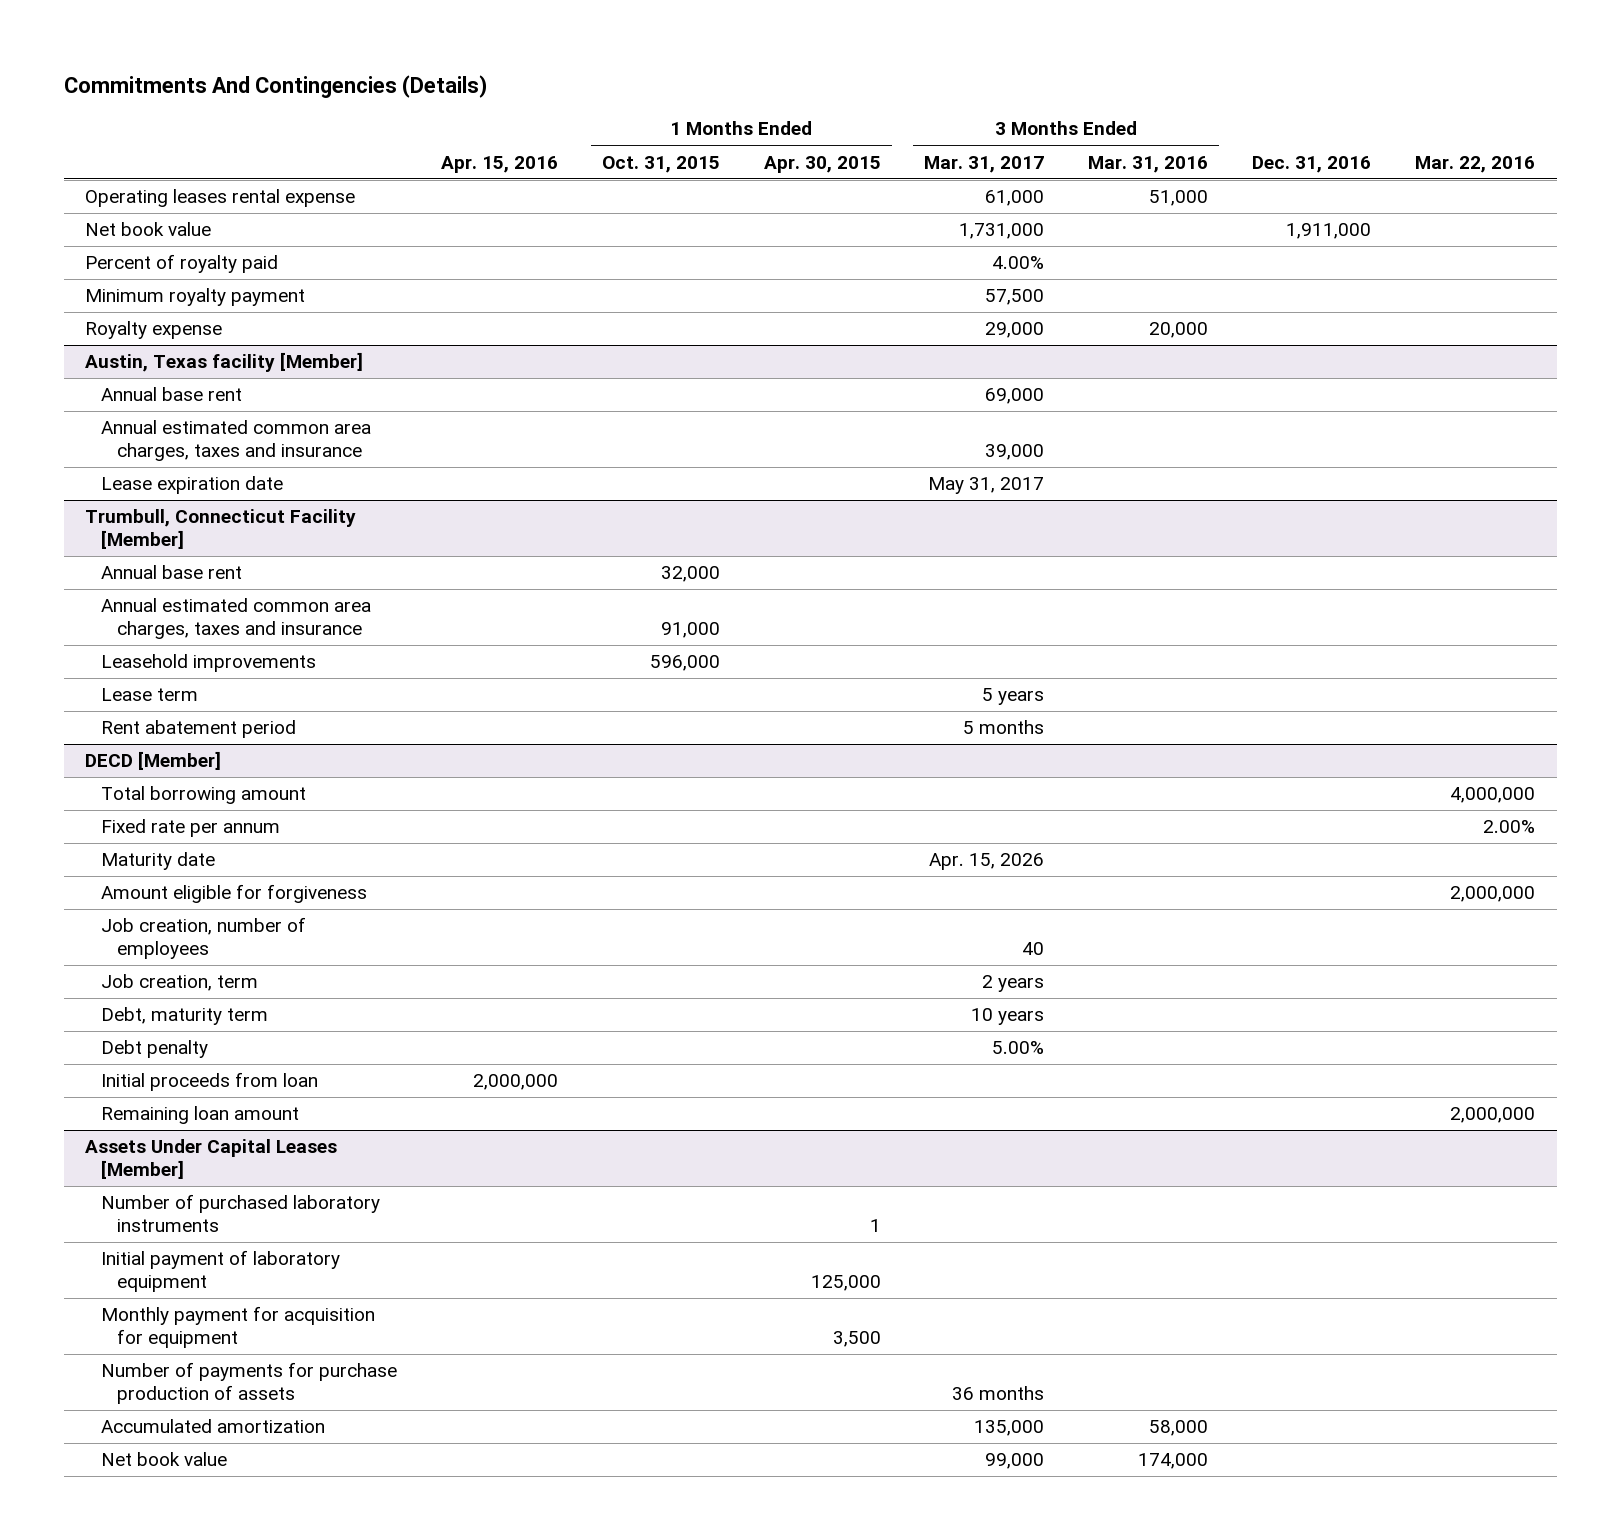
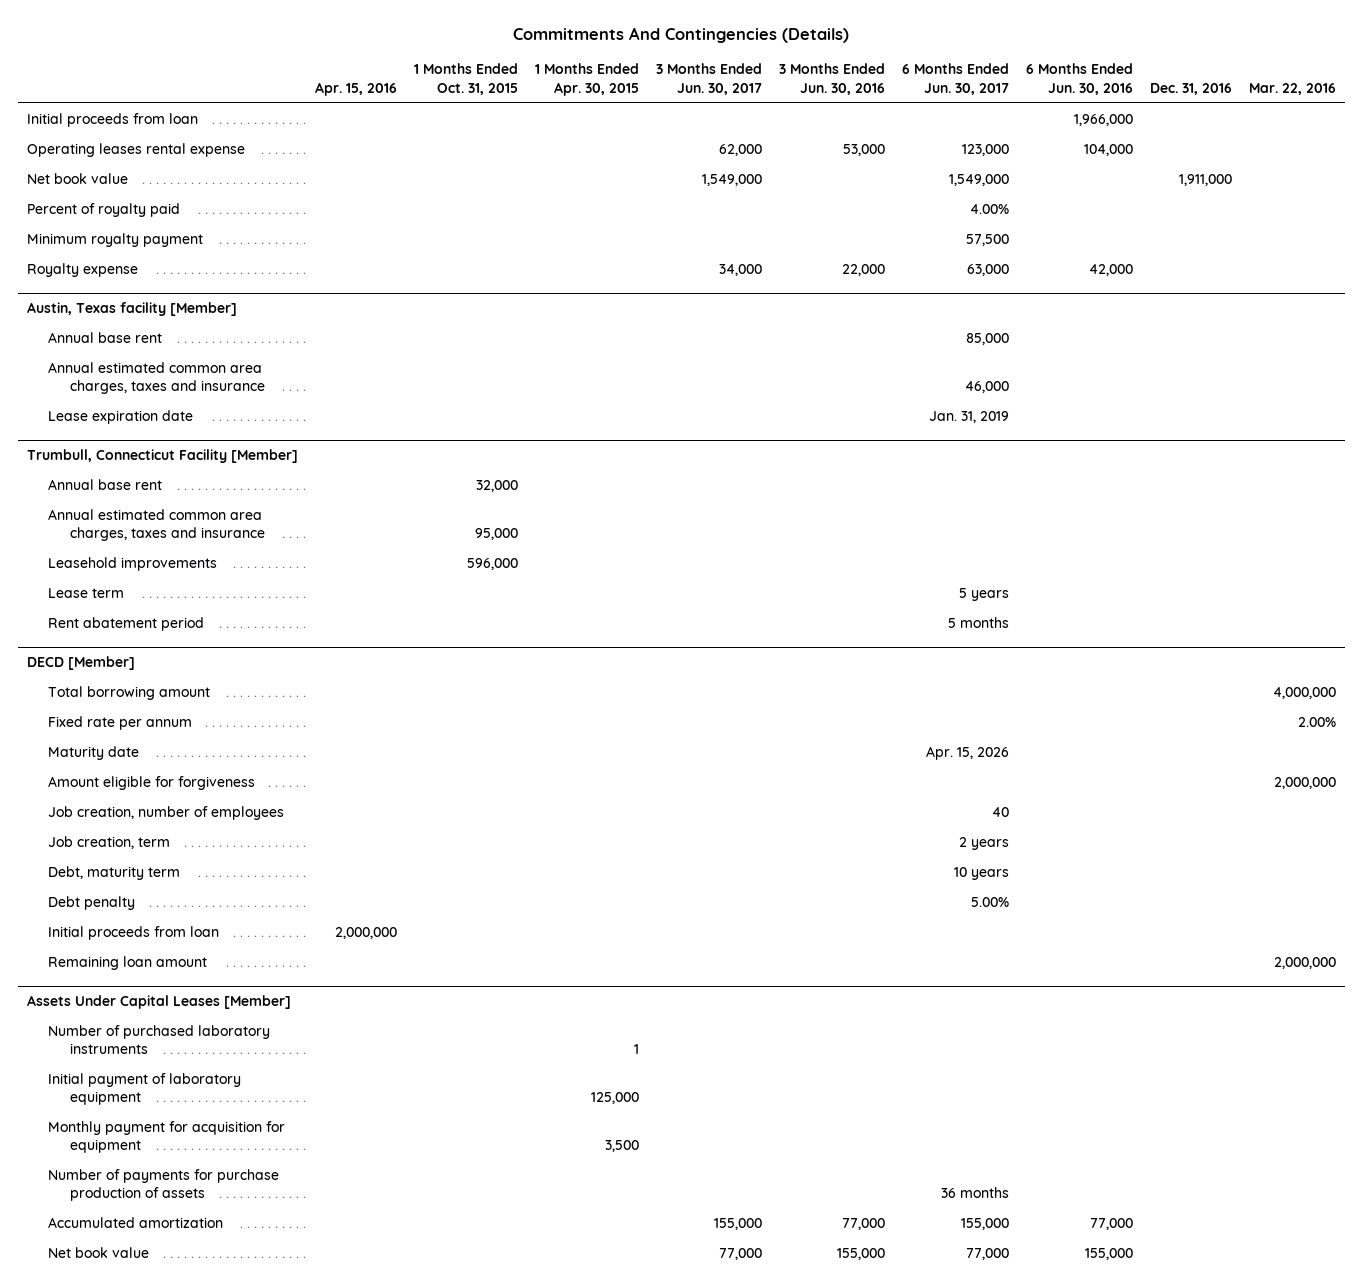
- | Apr. 15, 2016 | 1 Months Ended Oct. 31, 2015 | 1 Months Ended Apr. 30, 2015 | 3 Months Ended Mar. 31, 2017 | 3 Months Ended Mar. 31, 2016 | Dec. 31, 2016 | Mar. 22, 2016
+ | Apr. 15, 2016 | 1 Months Ended Oct. 31, 2015 | 1 Months Ended Apr. 30, 2015 | 3 Months Ended Jun. 30, 2017 | 3 Months Ended Jun. 30, 2016 | 6 Months Ended Jun. 30, 2017 | 6 Months Ended Jun. 30, 2016 | Dec. 31, 2016 | Mar. 22, 2016
+ Initial proceeds from loan | | | | | | | 1,966,000 | |
@ Trumbull, Connecticut Facility [Member]
- Annual estimated common area charges, taxes and insurance | | 91,000 | | | | |
+ Annual estimated common area charges, taxes and insurance | | 95,000 | | | | | | |

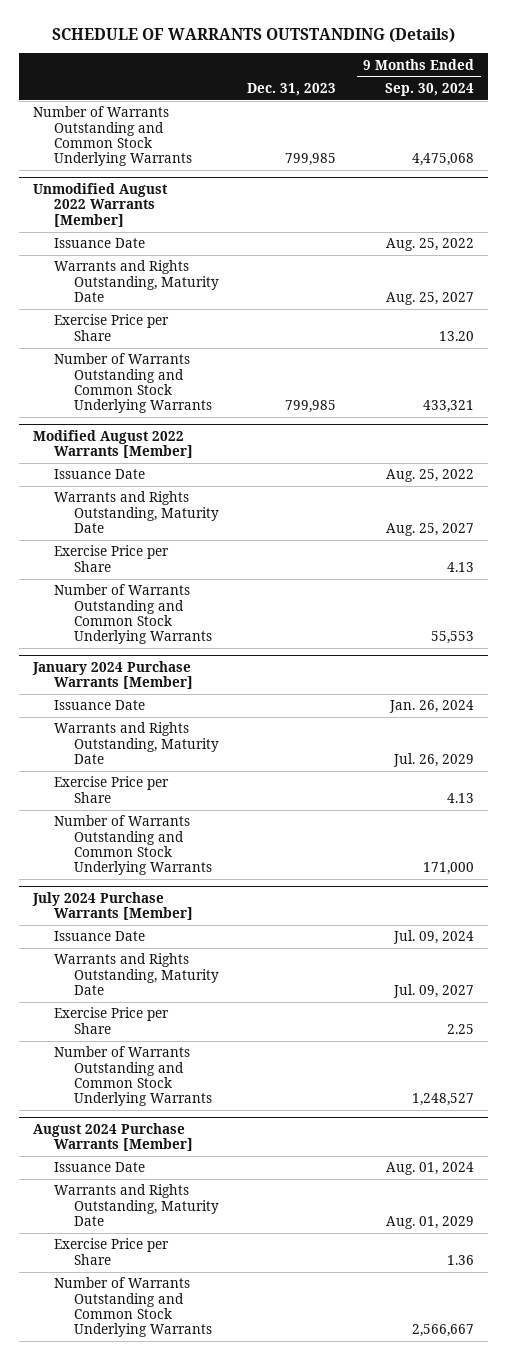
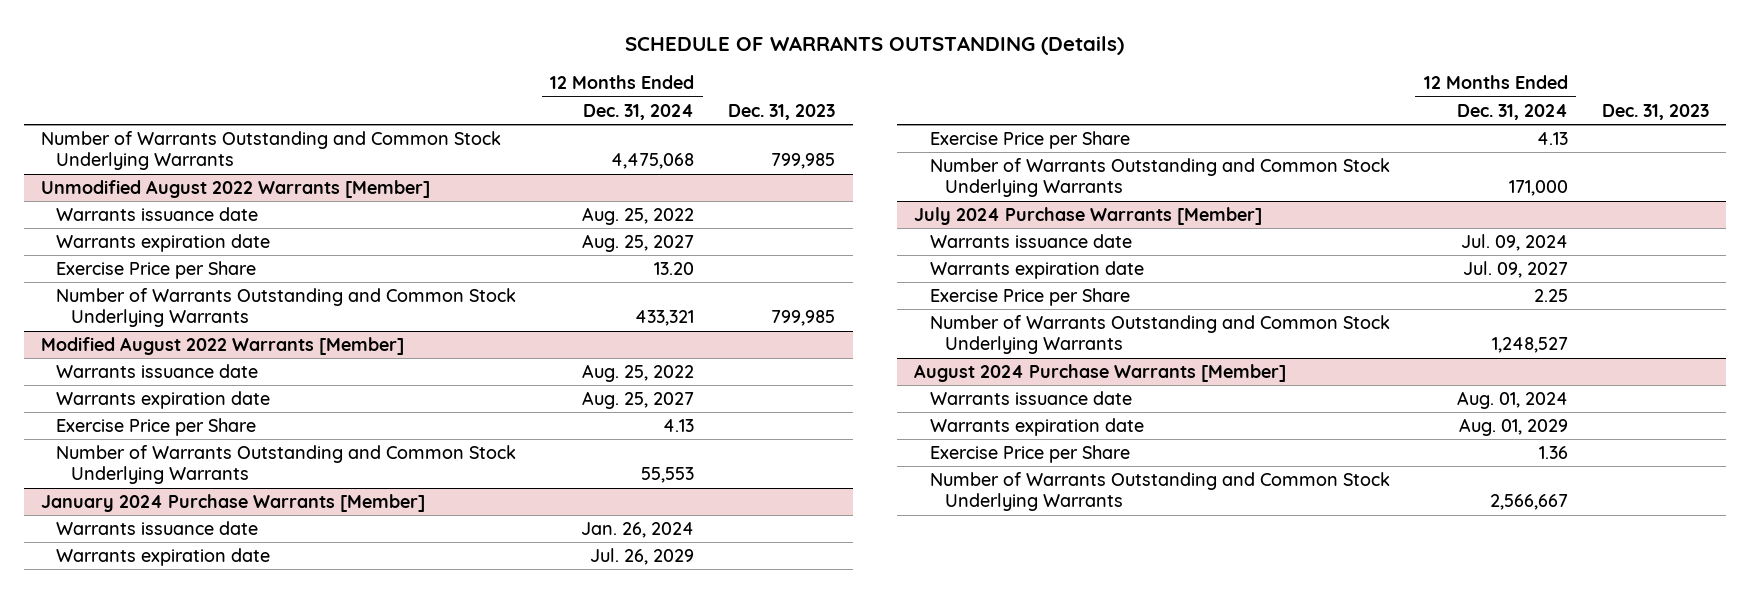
- | Dec. 31, 2023 | 9 Months Ended Sep. 30, 2024
+ | 12 Months Ended Dec. 31, 2024 | Dec. 31, 2023
@ Unmodified August 2022 Warrants [Member]
- Issuance Date | | Aug. 25, 2022
- Warrants and Rights Outstanding, Maturity Date | | Aug. 25, 2027
+ Warrants issuance date | Aug. 25, 2022 |
+ Warrants expiration date | Aug. 25, 2027 |
@ Modified August 2022 Warrants [Member]
- Issuance Date | | Aug. 25, 2022
- Warrants and Rights Outstanding, Maturity Date | | Aug. 25, 2027
+ Warrants issuance date | Aug. 25, 2022 |
+ Warrants expiration date | Aug. 25, 2027 |
@ January 2024 Purchase Warrants [Member]
- Issuance Date | | Jan. 26, 2024
- Warrants and Rights Outstanding, Maturity Date | | Jul. 26, 2029
+ Warrants issuance date | Jan. 26, 2024 |
+ Warrants expiration date | Jul. 26, 2029 |
@ July 2024 Purchase Warrants [Member]
- Issuance Date | | Jul. 09, 2024
- Warrants and Rights Outstanding, Maturity Date | | Jul. 09, 2027
+ Warrants issuance date | Jul. 09, 2024 |
+ Warrants expiration date | Jul. 09, 2027 |
@ August 2024 Purchase Warrants [Member]
- Issuance Date | | Aug. 01, 2024
- Warrants and Rights Outstanding, Maturity Date | | Aug. 01, 2029
+ Warrants issuance date | Aug. 01, 2024 |
+ Warrants expiration date | Aug. 01, 2029 |

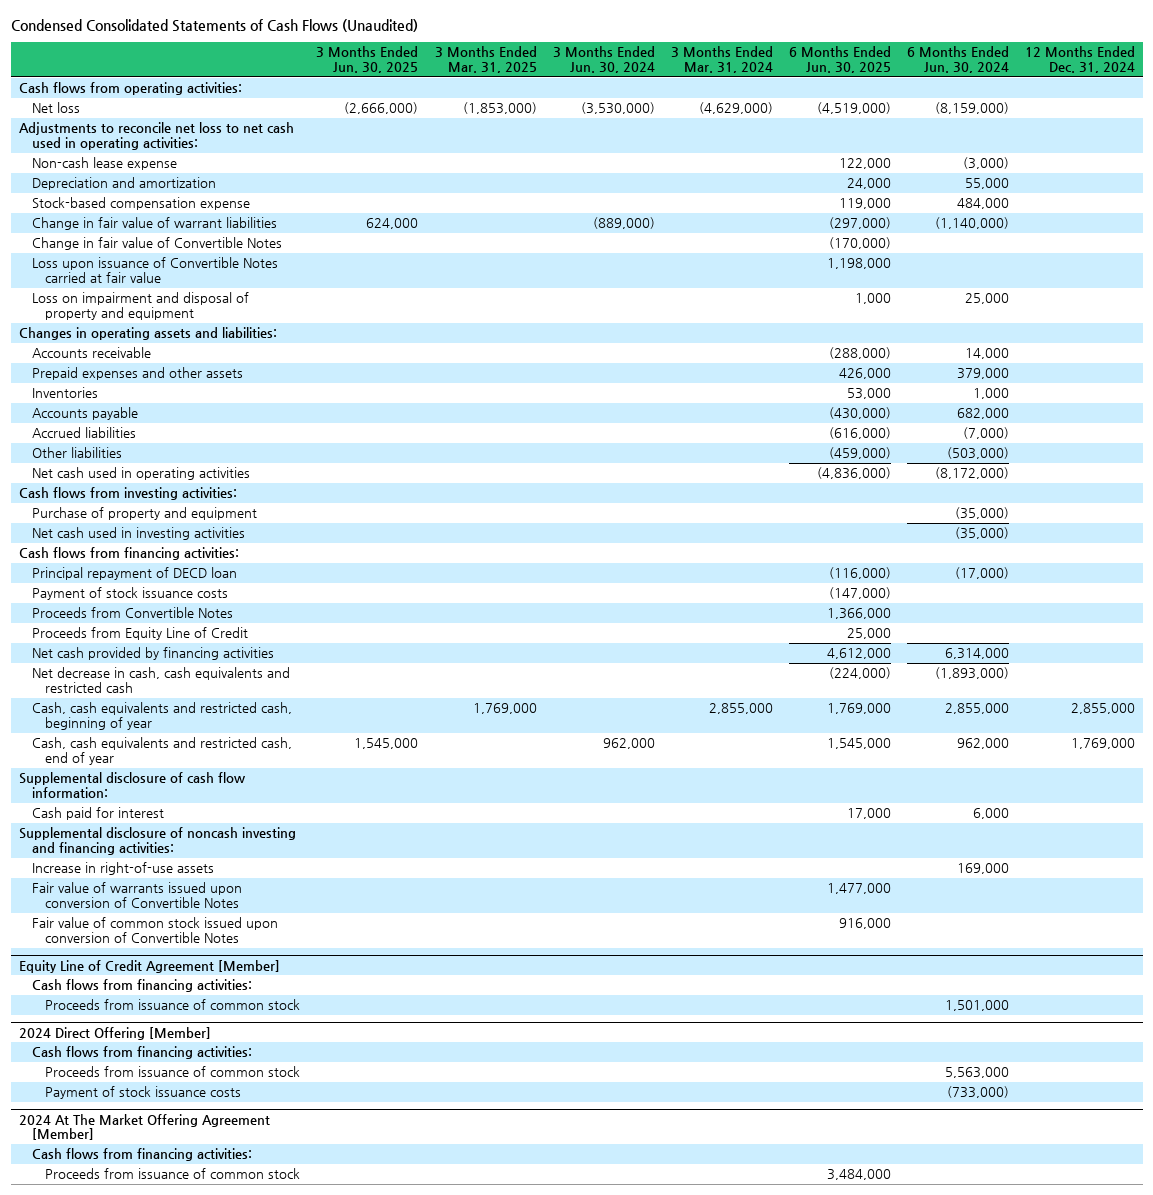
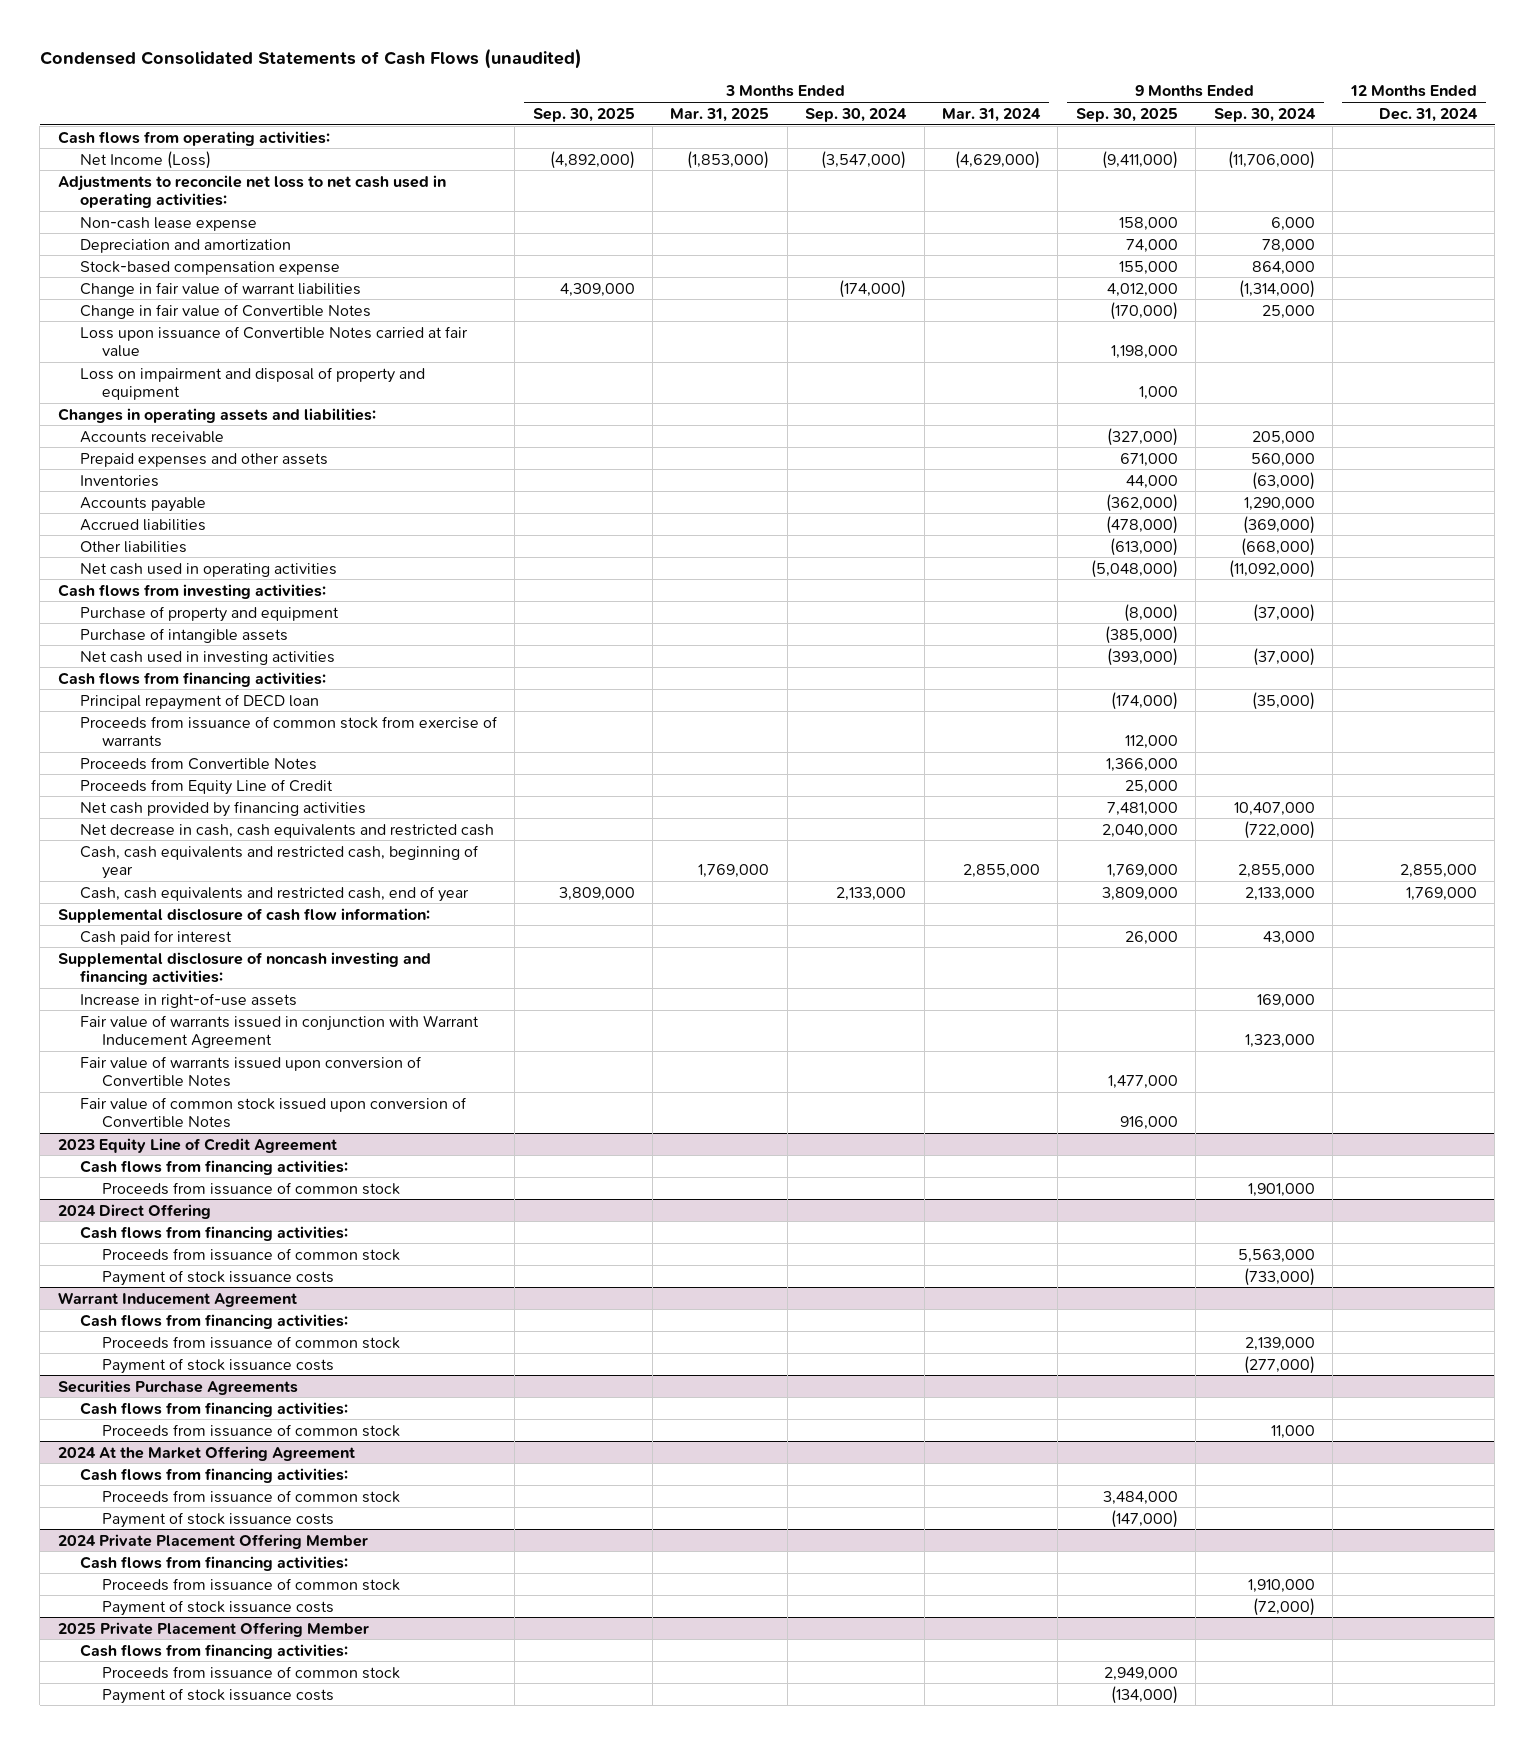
- Condensed Consolidated Statements of Cash Flows (Unaudited)
+ Condensed Consolidated Statements of Cash Flows (unaudited)
- | 3 Months Ended Jun. 30, 2025 | 3 Months Ended Mar. 31, 2025 | 3 Months Ended Jun. 30, 2024 | 3 Months Ended Mar. 31, 2024 | 6 Months Ended Jun. 30, 2025 | 6 Months Ended Jun. 30, 2024 | 12 Months Ended Dec. 31, 2024
+ | 3 Months Ended Sep. 30, 2025 | 3 Months Ended Mar. 31, 2025 | 3 Months Ended Sep. 30, 2024 | 3 Months Ended Mar. 31, 2024 | 9 Months Ended Sep. 30, 2025 | 9 Months Ended Sep. 30, 2024 | 12 Months Ended Dec. 31, 2024
- Net loss | (2,666,000) | (1,853,000) | (3,530,000) | (4,629,000) | (4,519,000) | (8,159,000) |
+ Net Income (Loss) | (4,892,000) | (1,853,000) | (3,547,000) | (4,629,000) | (9,411,000) | (11,706,000) |
+ Purchase of intangible assets | | | | | (385,000) | |
- Payment of stock issuance costs | | | | | (147,000) | |
+ Proceeds from issuance of common stock from exercise of warrants | | | | | 112,000 | |
+ Fair value of warrants issued in conjunction with Warrant Inducement Agreement | | | | | | 1,323,000 |
- Equity Line of Credit Agreement [Member]
- Cash flows from financing activities:
- Proceeds from issuance of common stock | | | | | | 1,501,000 |
- 2024 Direct Offering [Member]
+ 2023 Equity Line of Credit Agreement
+ Cash flows from financing activities:
+ Proceeds from issuance of common stock | | | | | | 1,901,000 |
+ 2024 Direct Offering
- 2024 At The Market Offering Agreement [Member]
+ Warrant Inducement Agreement
+ Cash flows from financing activities:
+ Proceeds from issuance of common stock | | | | | | 2,139,000 |
+ Payment of stock issuance costs | | | | | | (277,000) |
+ Securities Purchase Agreements
+ Cash flows from financing activities:
+ Proceeds from issuance of common stock | | | | | | 11,000 |
+ 2024 At the Market Offering Agreement
+ Payment of stock issuance costs | | | | | (147,000) | |
+ 2024 Private Placement Offering Member
+ Cash flows from financing activities:
+ Proceeds from issuance of common stock | | | | | | 1,910,000 |
+ Payment of stock issuance costs | | | | | | (72,000) |
+ 2025 Private Placement Offering Member
+ Cash flows from financing activities:
+ Proceeds from issuance of common stock | | | | | 2,949,000 | |
+ Payment of stock issuance costs | | | | | (134,000) | |

